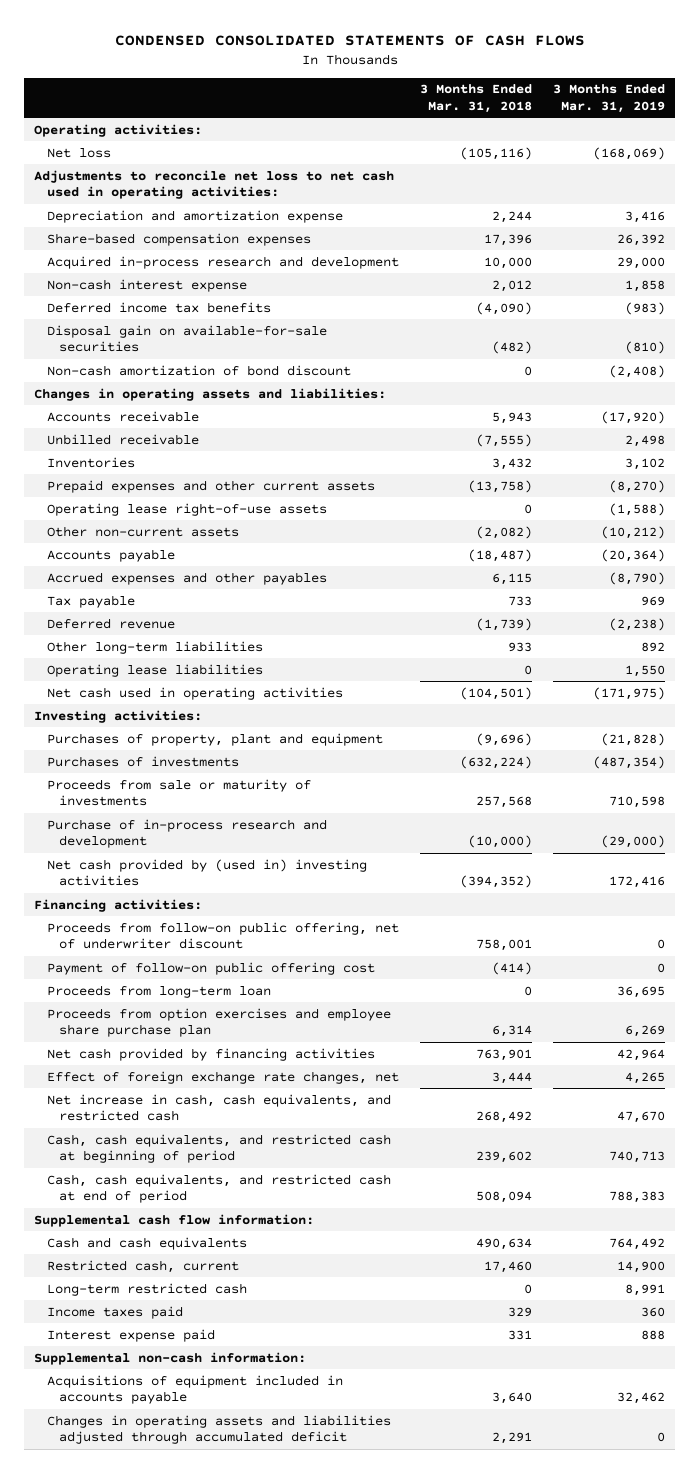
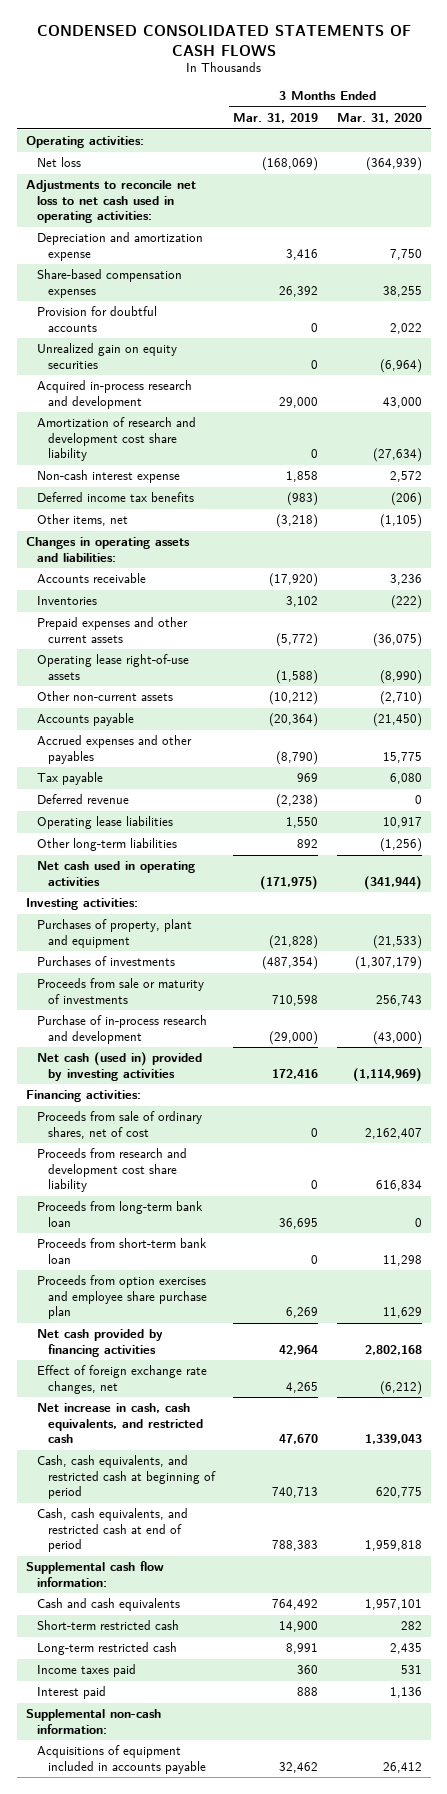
- | 3 Months Ended Mar. 31, 2018 | 3 Months Ended Mar. 31, 2019
+ | 3 Months Ended Mar. 31, 2019 | 3 Months Ended Mar. 31, 2020
+ Provision for doubtful accounts | 0 | 2,022
+ Unrealized gain on equity securities | 0 | (6,964)
+ Amortization of research and development cost share liability | 0 | (27,634)
- Disposal gain on available-for-sale securities | (482) | (810)
- Non-cash amortization of bond discount | 0 | (2,408)
+ Other items, net | (3,218) | (1,105)
- Unbilled receivable | (7,555) | 2,498
- Prepaid expenses and other current assets | (13,758) | (8,270)
+ Prepaid expenses and other current assets | (5,772) | (36,075)
moved down: Other long-term liabilities | 892 | (1,256)
- Net cash provided by (used in) investing activities | (394,352) | 172,416
+ Net cash (used in) provided by investing activities | 172,416 | (1,114,969)
- Proceeds from follow-on public offering, net of underwriter discount | 758,001 | 0
- Payment of follow-on public offering cost | (414) | 0
- Proceeds from long-term loan | 0 | 36,695
+ Proceeds from sale of ordinary shares, net of cost | 0 | 2,162,407
+ Proceeds from research and development cost share liability | 0 | 616,834
+ Proceeds from long-term bank loan | 36,695 | 0
+ Proceeds from short-term bank loan | 0 | 11,298
- Restricted cash, current | 17,460 | 14,900
+ Short-term restricted cash | 14,900 | 282
- Interest expense paid | 331 | 888
+ Interest paid | 888 | 1,136
- Changes in operating assets and liabilities adjusted through accumulated deficit | 2,291 | 0

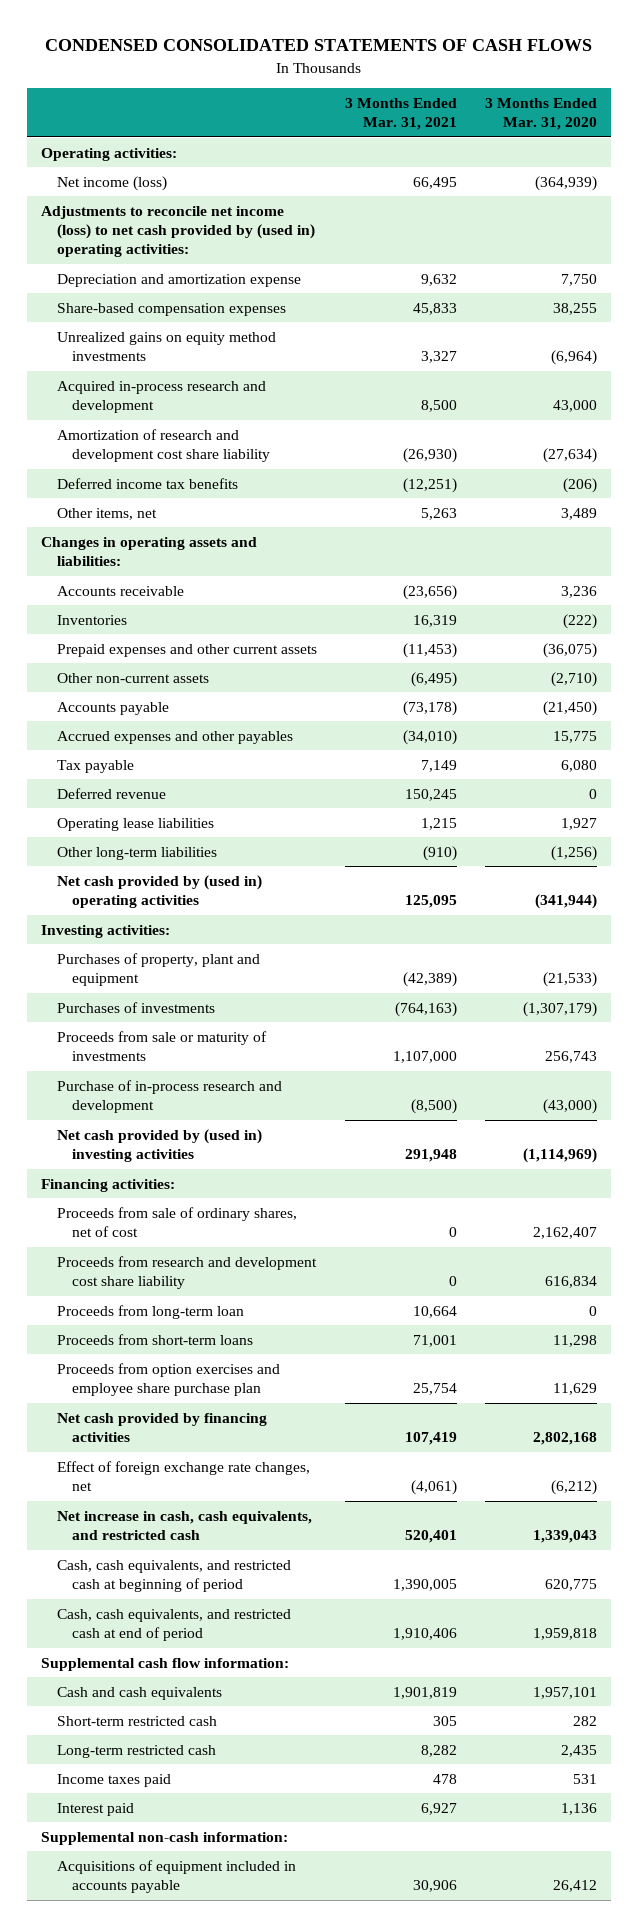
- | 3 Months Ended Mar. 31, 2019 | 3 Months Ended Mar. 31, 2020
+ | 3 Months Ended Mar. 31, 2021 | 3 Months Ended Mar. 31, 2020
- Net loss | (168,069) | (364,939)
- Adjustments to reconcile net loss to net cash used in operating activities:
+ Net income (loss) | 66,495 | (364,939)
+ Adjustments to reconcile net income (loss) to net cash provided by (used in) operating activities:
- Provision for doubtful accounts | 0 | 2,022
- Unrealized gain on equity securities | 0 | (6,964)
+ Unrealized gains on equity method investments | 3,327 | (6,964)
- Non-cash interest expense | 1,858 | 2,572
- Other items, net | (3,218) | (1,105)
+ Other items, net | 5,263 | 3,489
- Operating lease right-of-use assets | (1,588) | (8,990)
- Operating lease liabilities | 1,550 | 10,917
+ Operating lease liabilities | 1,215 | 1,927
- Net cash used in operating activities | (171,975) | (341,944)
+ Net cash provided by (used in) operating activities | 125,095 | (341,944)
- Net cash (used in) provided by investing activities | 172,416 | (1,114,969)
+ Net cash provided by (used in) investing activities | 291,948 | (1,114,969)
- Proceeds from long-term bank loan | 36,695 | 0
- Proceeds from short-term bank loan | 0 | 11,298
+ Proceeds from long-term loan | 10,664 | 0
+ Proceeds from short-term loans | 71,001 | 11,298

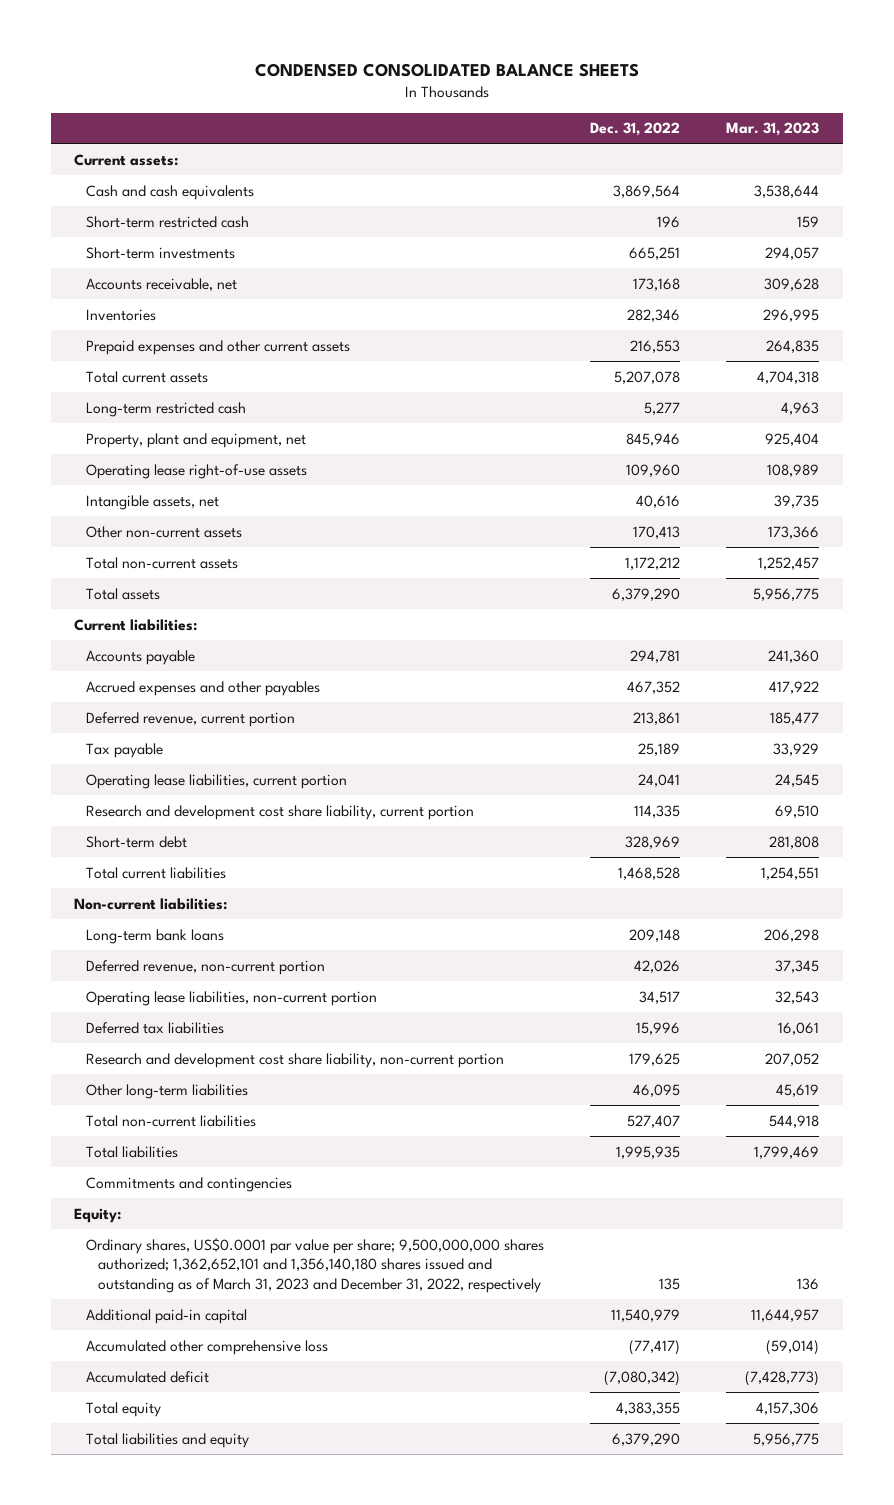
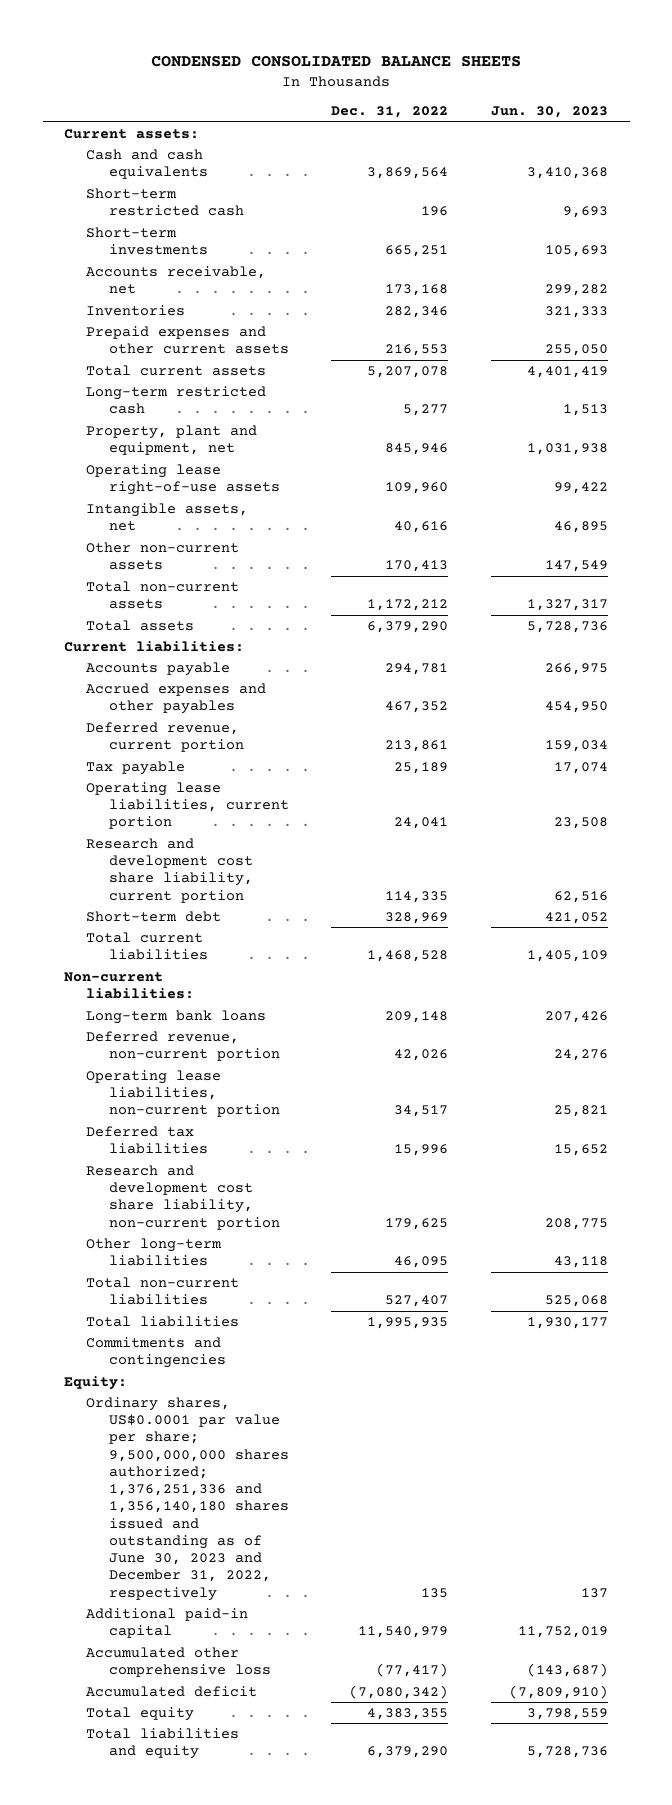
- | Dec. 31, 2022 | Mar. 31, 2023
+ | Dec. 31, 2022 | Jun. 30, 2023
- Ordinary shares, US$0.0001 par value per share; 9,500,000,000 shares authorized; 1,362,652,101 and 1,356,140,180 shares issued and outstanding as of March 31, 2023 and December 31, 2022, respectively | 135 | 136
+ Ordinary shares, US$0.0001 par value per share; 9,500,000,000 shares authorized; 1,376,251,336 and 1,356,140,180 shares issued and outstanding as of June 30, 2023 and December 31, 2022, respectively | 135 | 137

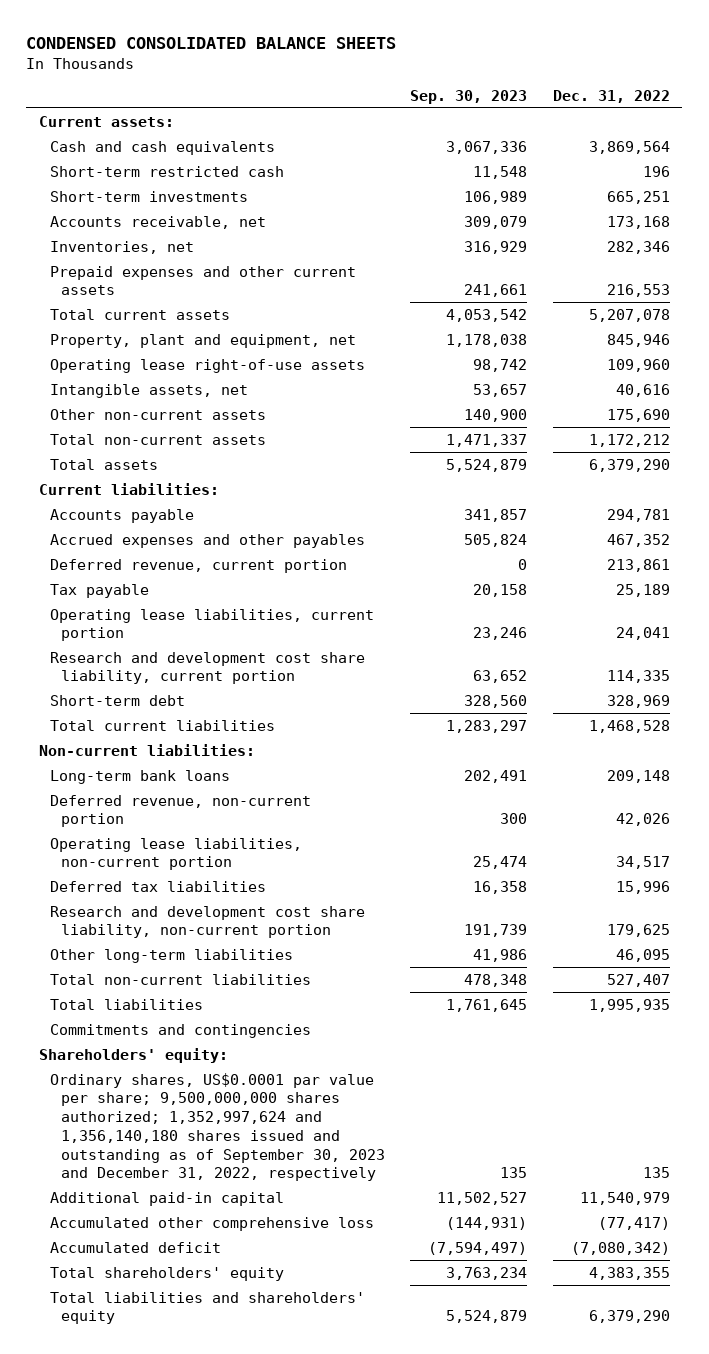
- | Dec. 31, 2022 | Jun. 30, 2023
+ | Sep. 30, 2023 | Dec. 31, 2022
- Inventories | 282,346 | 321,333
+ Inventories, net | 316,929 | 282,346
- Long-term restricted cash | 5,277 | 1,513
- Other non-current assets | 170,413 | 147,549
+ Other non-current assets | 140,900 | 175,690
- Equity:
- Ordinary shares, US$0.0001 par value per share; 9,500,000,000 shares authorized; 1,376,251,336 and 1,356,140,180 shares issued and outstanding as of June 30, 2023 and December 31, 2022, respectively | 135 | 137
+ Shareholders' equity:
+ Ordinary shares, US$0.0001 par value per share; 9,500,000,000 shares authorized; 1,352,997,624 and 1,356,140,180 shares issued and outstanding as of September 30, 2023 and December 31, 2022, respectively | 135 | 135
- Total equity | 4,383,355 | 3,798,559
- Total liabilities and equity | 6,379,290 | 5,728,736
+ Total shareholders' equity | 3,763,234 | 4,383,355
+ Total liabilities and shareholders' equity | 5,524,879 | 6,379,290

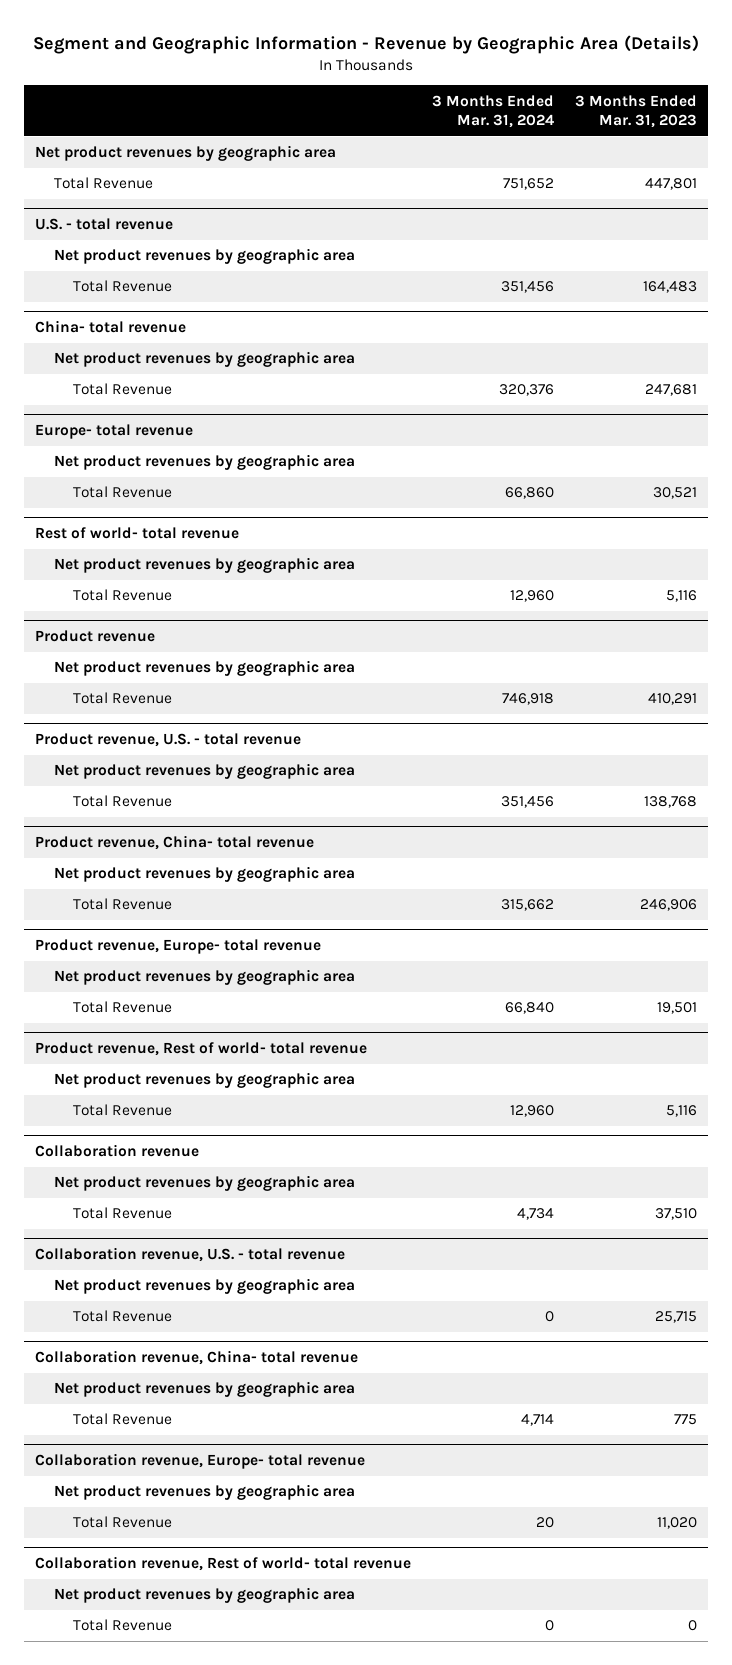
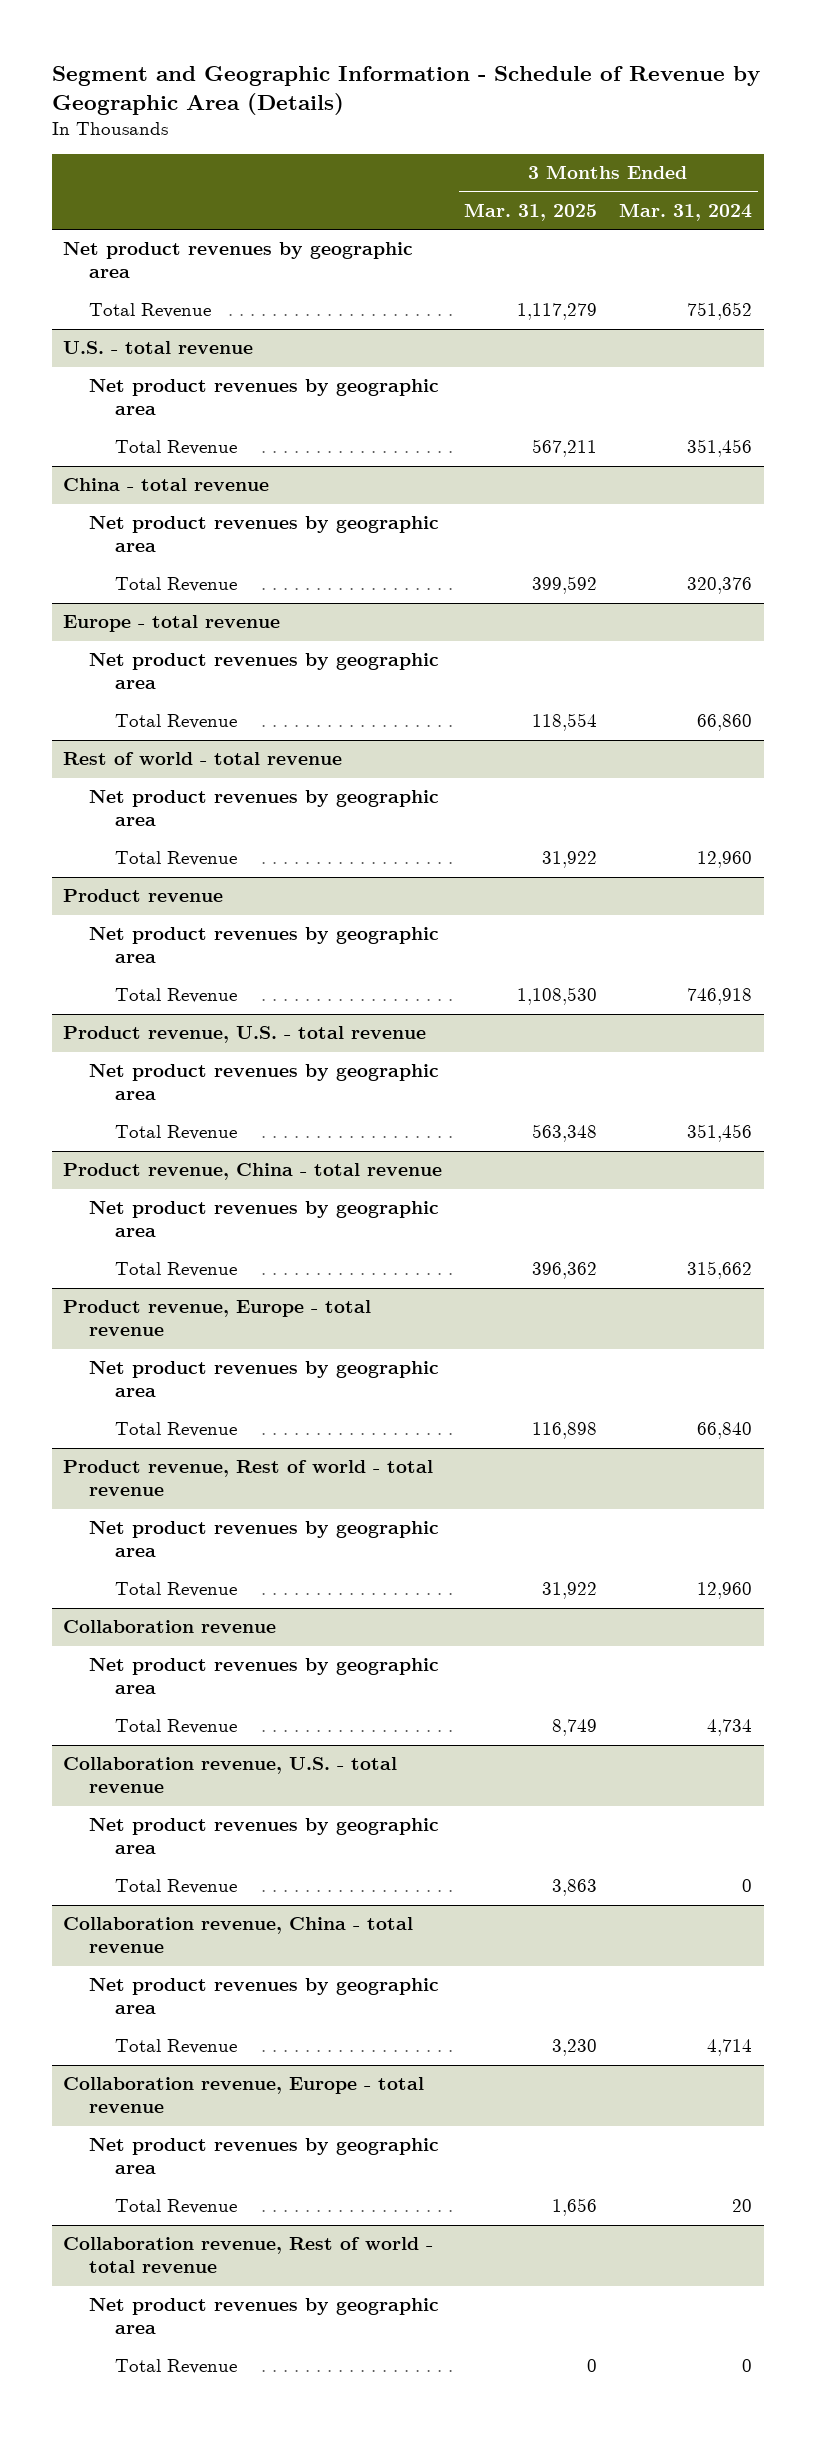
- Segment and Geographic Information - Revenue by Geographic Area (Details)
+ Segment and Geographic Information - Schedule of Revenue by Geographic Area (Details)
- | 3 Months Ended Mar. 31, 2024 | 3 Months Ended Mar. 31, 2023
+ | 3 Months Ended Mar. 31, 2025 | 3 Months Ended Mar. 31, 2024
- China- total revenue
+ China - total revenue
- Europe- total revenue
+ Europe - total revenue
- Rest of world- total revenue
+ Rest of world - total revenue
- Product revenue, China- total revenue
+ Product revenue, China - total revenue
- Product revenue, Europe- total revenue
+ Product revenue, Europe - total revenue
- Product revenue, Rest of world- total revenue
+ Product revenue, Rest of world - total revenue
- Collaboration revenue, China- total revenue
+ Collaboration revenue, China - total revenue
- Collaboration revenue, Europe- total revenue
+ Collaboration revenue, Europe - total revenue
- Collaboration revenue, Rest of world- total revenue
+ Collaboration revenue, Rest of world - total revenue

